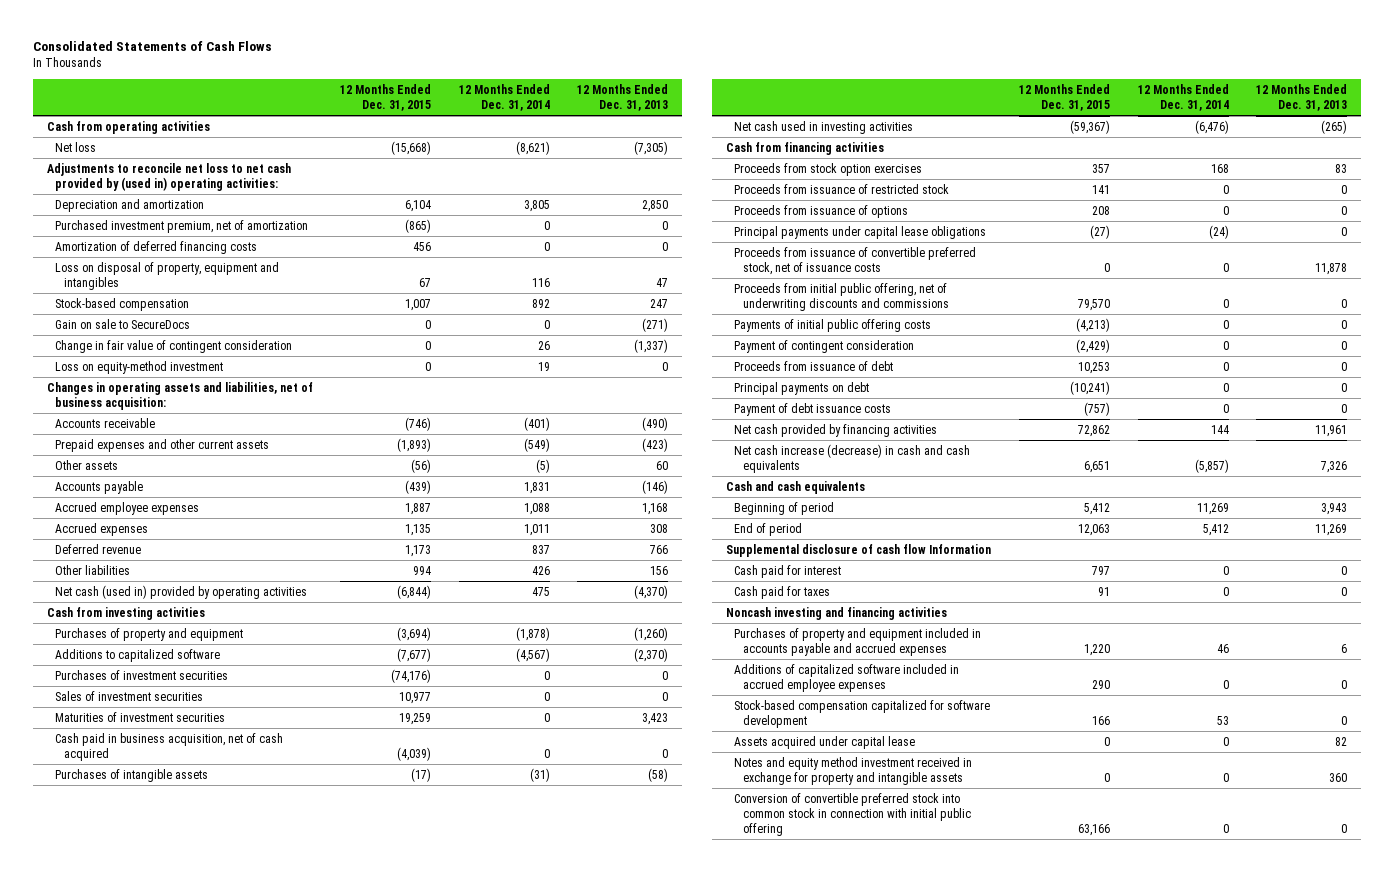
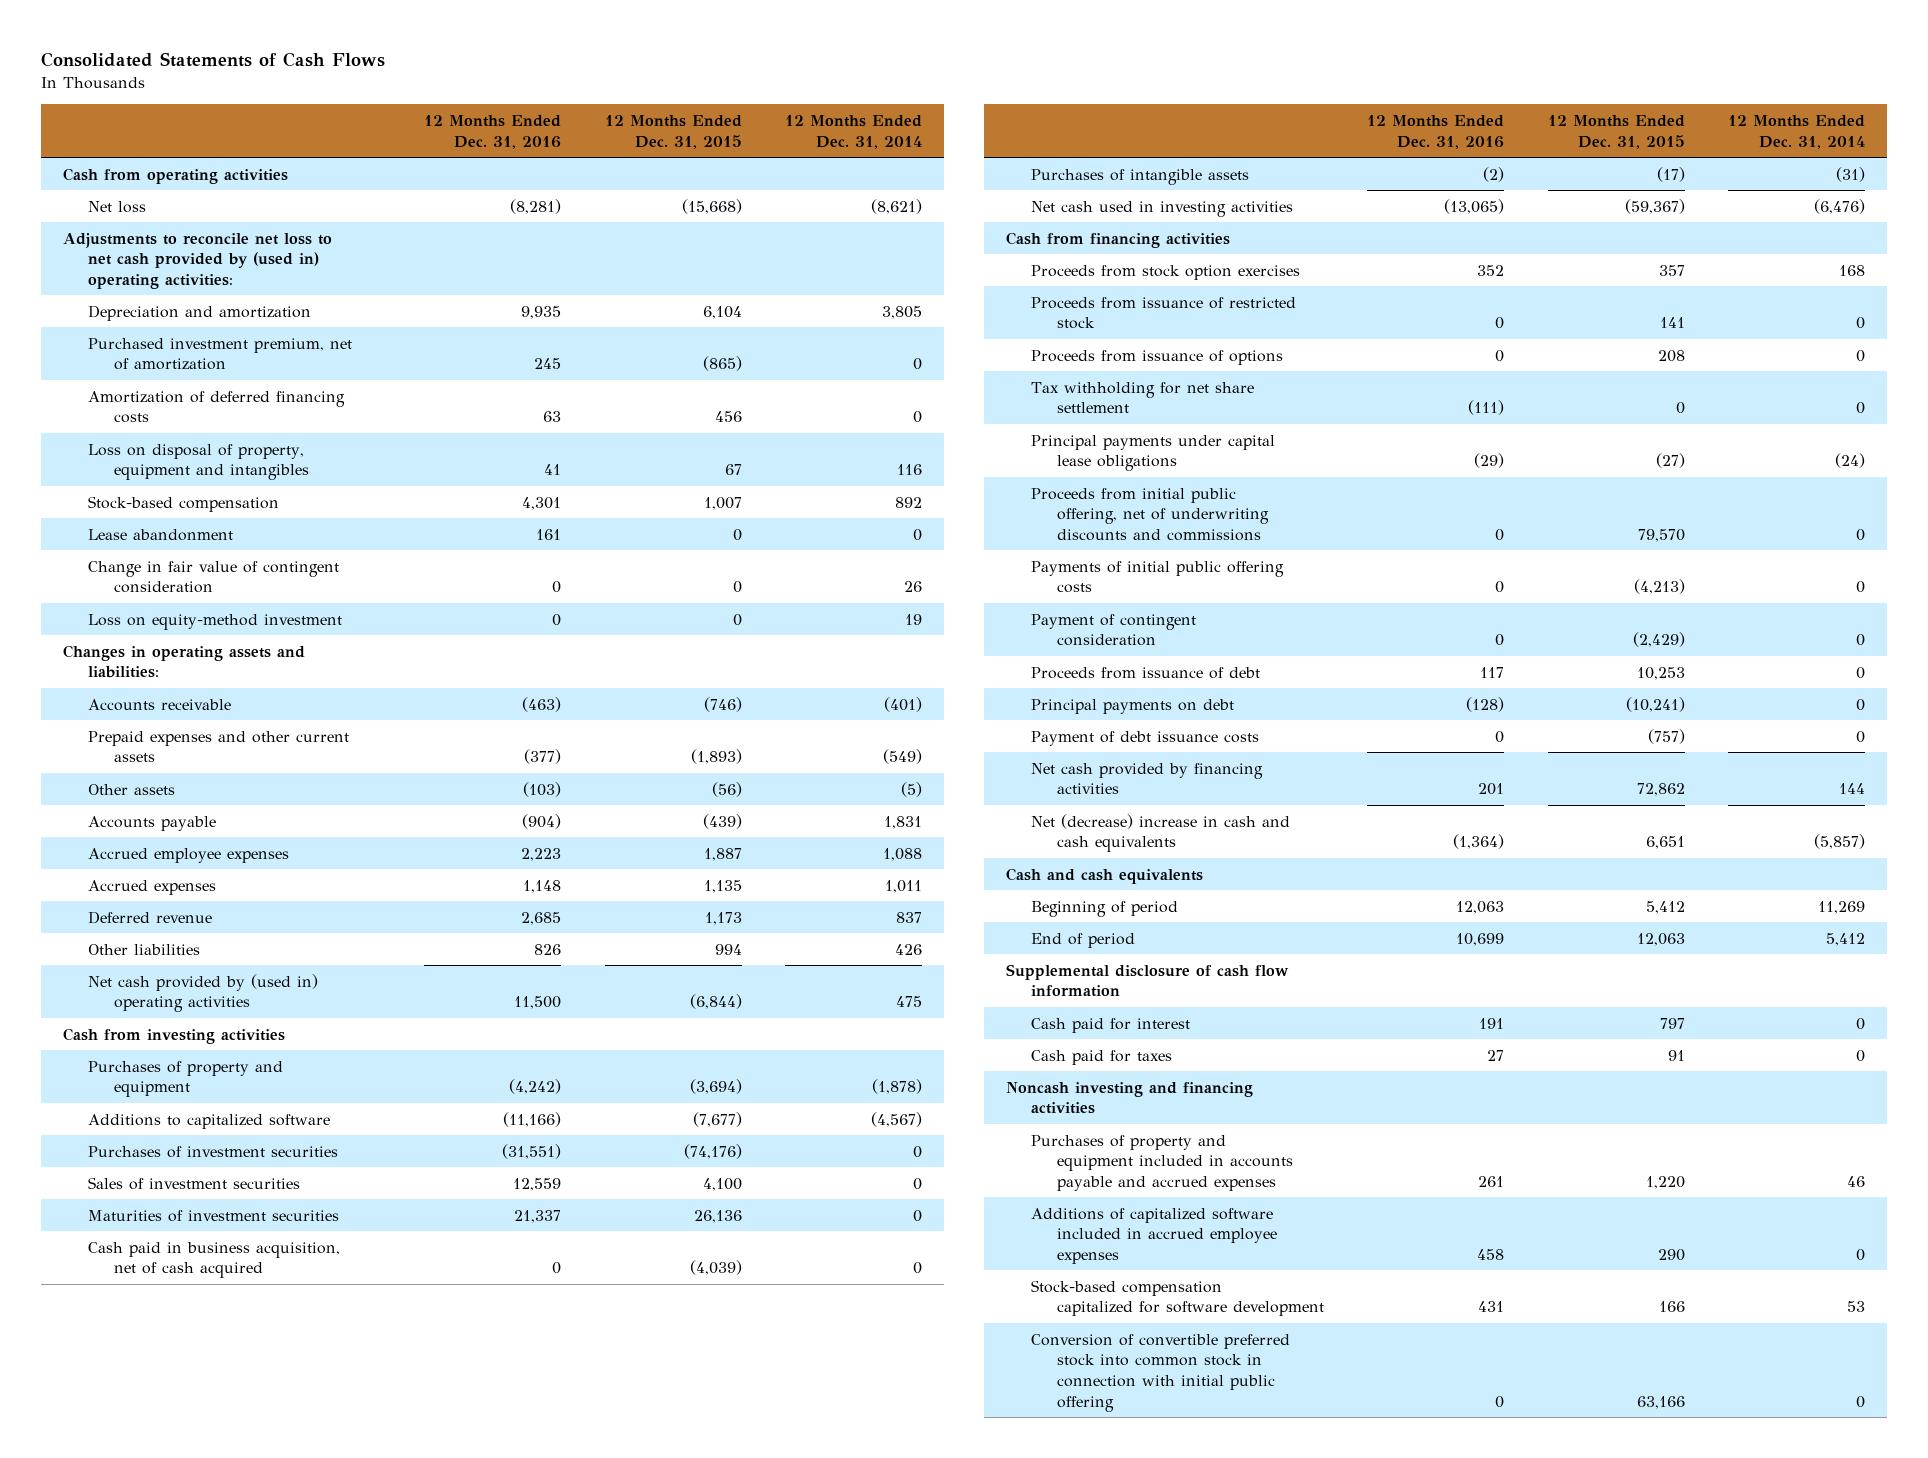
- | 12 Months Ended Dec. 31, 2015 | 12 Months Ended Dec. 31, 2014 | 12 Months Ended Dec. 31, 2013
+ | 12 Months Ended Dec. 31, 2016 | 12 Months Ended Dec. 31, 2015 | 12 Months Ended Dec. 31, 2014
- Gain on sale to SecureDocs | 0 | 0 | (271)
+ Lease abandonment | 161 | 0 | 0
- Changes in operating assets and liabilities, net of business acquisition:
+ Changes in operating assets and liabilities:
- Net cash (used in) provided by operating activities | (6,844) | 475 | (4,370)
+ Net cash provided by (used in) operating activities | 11,500 | (6,844) | 475
- Sales of investment securities | 10,977 | 0 | 0
- Maturities of investment securities | 19,259 | 0 | 3,423
+ Sales of investment securities | 12,559 | 4,100 | 0
+ Maturities of investment securities | 21,337 | 26,136 | 0
+ Tax withholding for net share settlement | (111) | 0 | 0
- Proceeds from issuance of convertible preferred stock, net of issuance costs | 0 | 0 | 11,878
- Net cash increase (decrease) in cash and cash equivalents | 6,651 | (5,857) | 7,326
+ Net (decrease) increase in cash and cash equivalents | (1,364) | 6,651 | (5,857)
- Supplemental disclosure of cash flow Information
+ Supplemental disclosure of cash flow information
- Assets acquired under capital lease | 0 | 0 | 82
- Notes and equity method investment received in exchange for property and intangible assets | 0 | 0 | 360

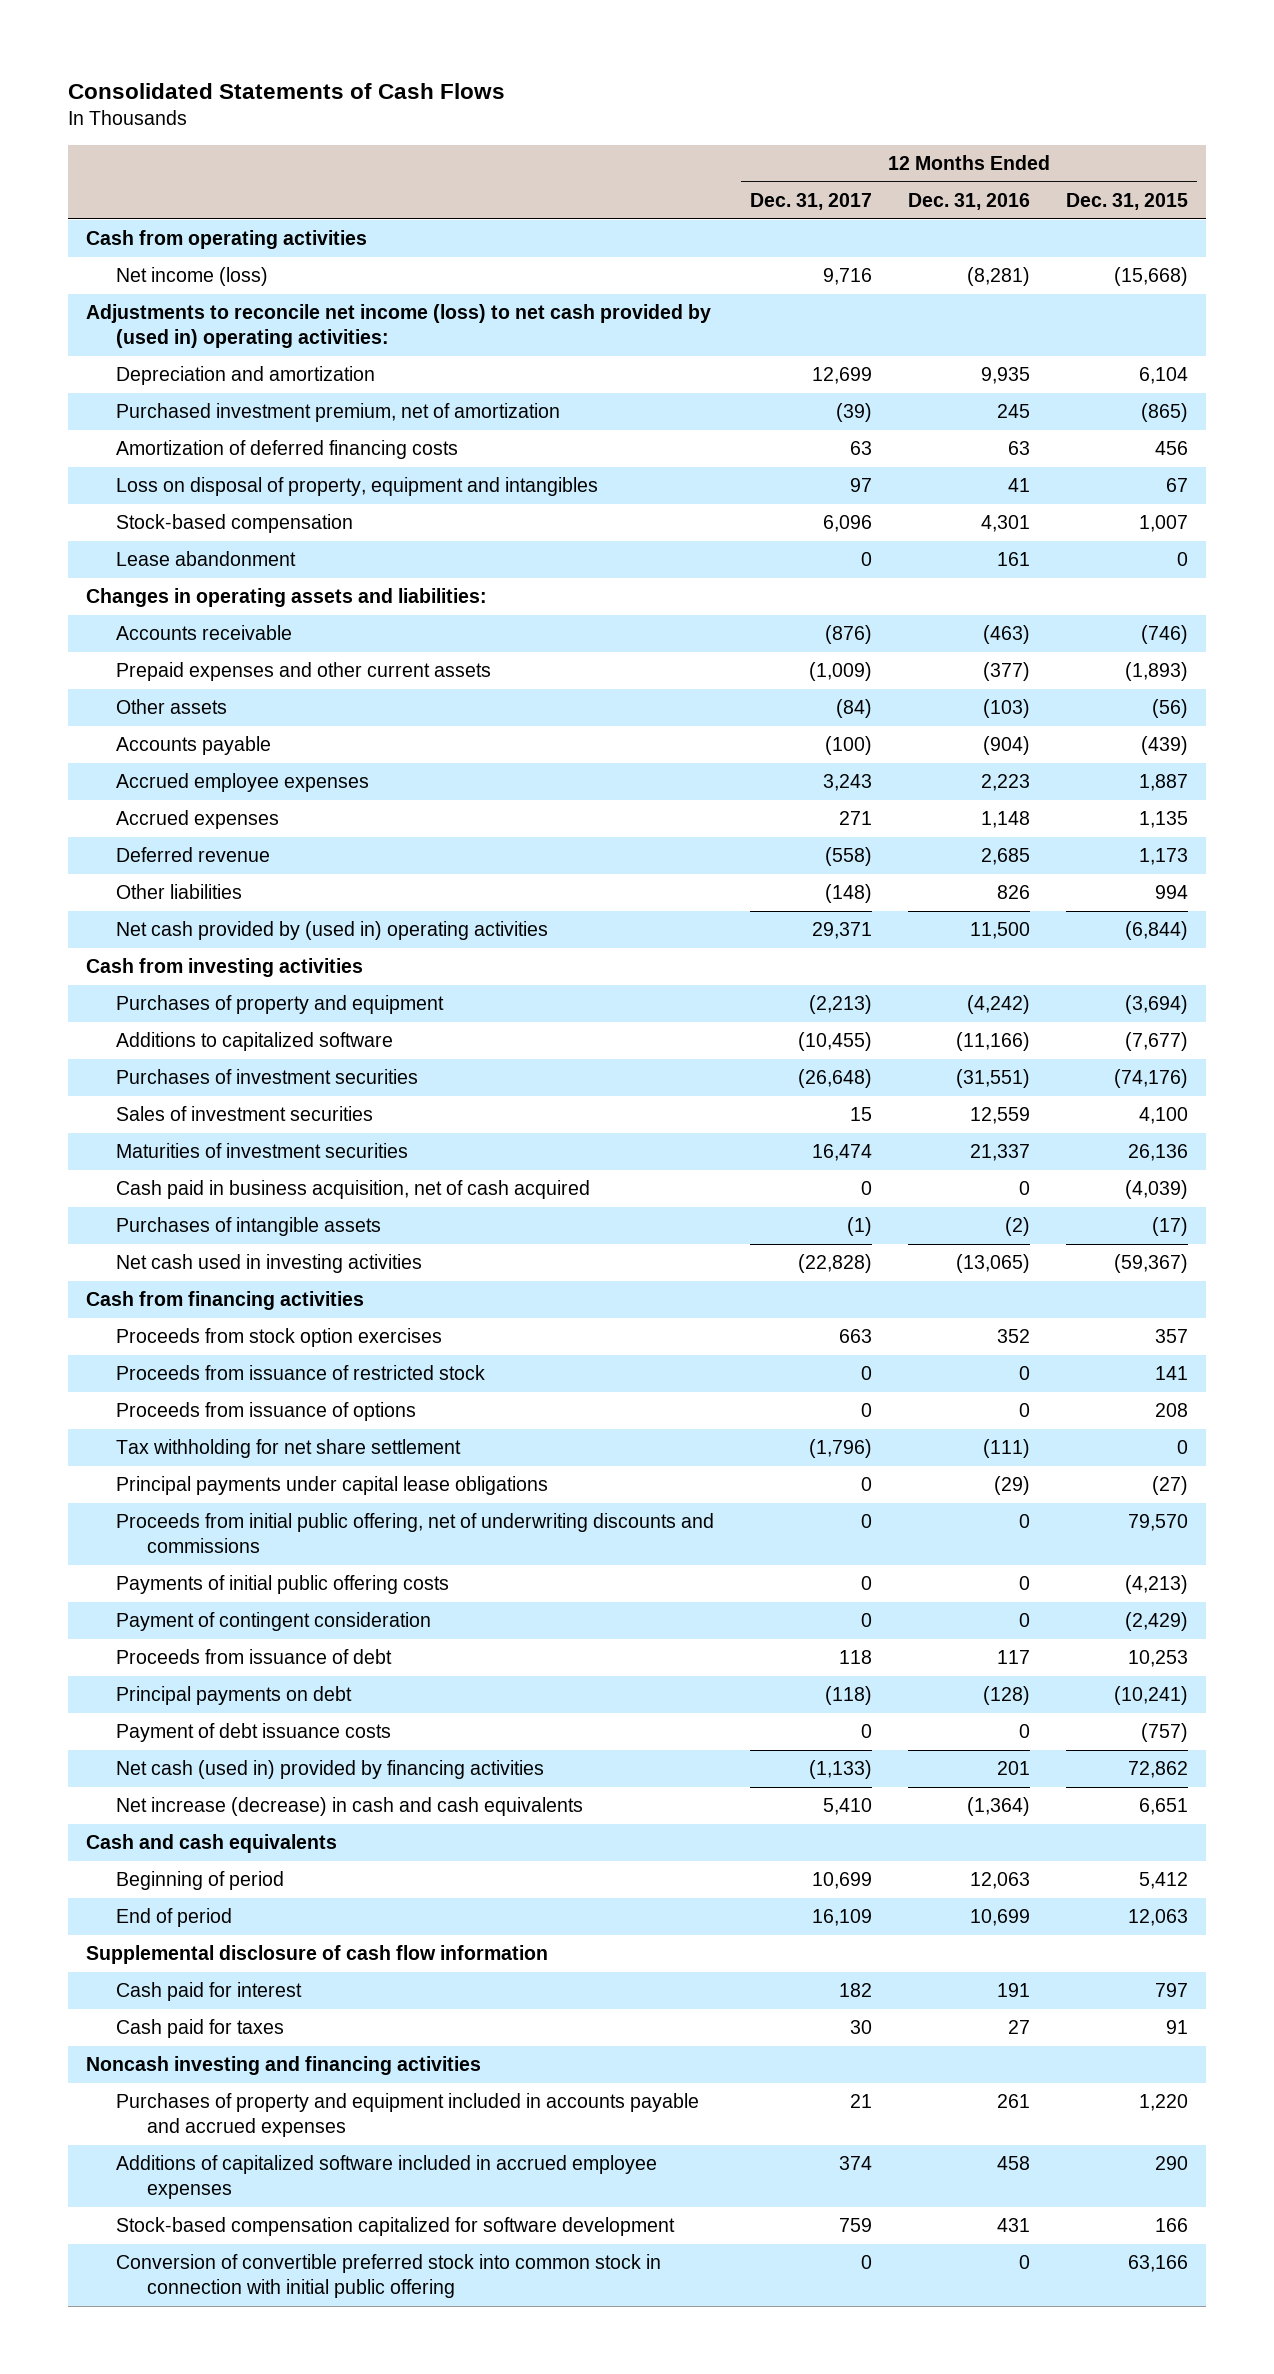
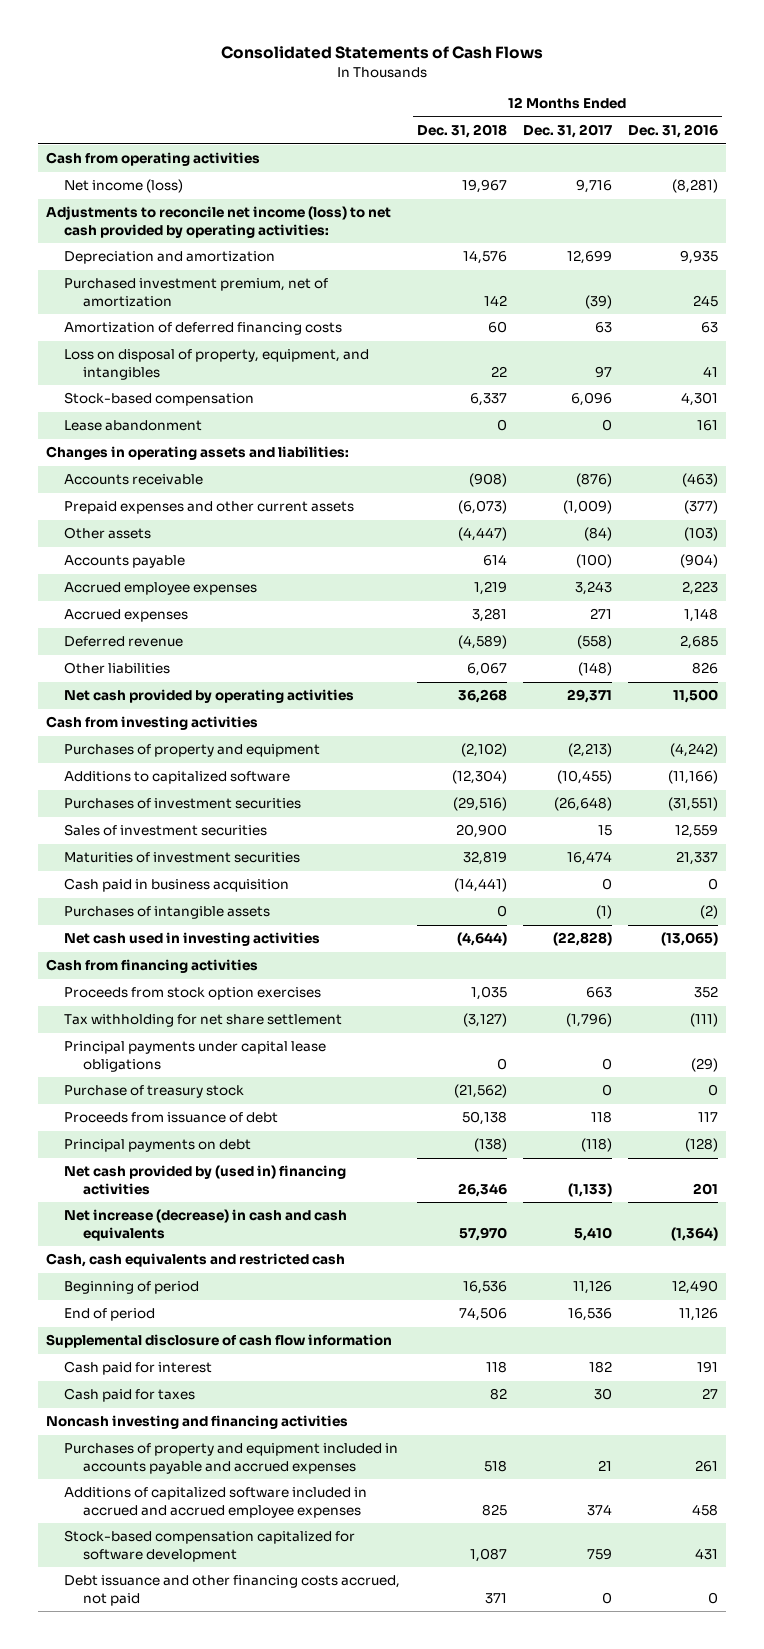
- | 12 Months Ended Dec. 31, 2017 | 12 Months Ended Dec. 31, 2016 | 12 Months Ended Dec. 31, 2015
+ | 12 Months Ended Dec. 31, 2018 | 12 Months Ended Dec. 31, 2017 | 12 Months Ended Dec. 31, 2016
- Adjustments to reconcile net income (loss) to net cash provided by (used in) operating activities:
+ Adjustments to reconcile net income (loss) to net cash provided by operating activities:
- Loss on disposal of property, equipment and intangibles | 97 | 41 | 67
+ Loss on disposal of property, equipment, and intangibles | 22 | 97 | 41
- Net cash provided by (used in) operating activities | 29,371 | 11,500 | (6,844)
+ Net cash provided by operating activities | 36,268 | 29,371 | 11,500
- Cash paid in business acquisition, net of cash acquired | 0 | 0 | (4,039)
+ Cash paid in business acquisition | (14,441) | 0 | 0
- Proceeds from issuance of restricted stock | 0 | 0 | 141
- Proceeds from issuance of options | 0 | 0 | 208
- Proceeds from initial public offering, net of underwriting discounts and commissions | 0 | 0 | 79,570
- Payments of initial public offering costs | 0 | 0 | (4,213)
- Payment of contingent consideration | 0 | 0 | (2,429)
+ Purchase of treasury stock | (21,562) | 0 | 0
- Payment of debt issuance costs | 0 | 0 | (757)
- Net cash (used in) provided by financing activities | (1,133) | 201 | 72,862
+ Net cash provided by (used in) financing activities | 26,346 | (1,133) | 201
- Cash and cash equivalents
- Beginning of period | 10,699 | 12,063 | 5,412
- End of period | 16,109 | 10,699 | 12,063
+ Cash, cash equivalents and restricted cash
+ Beginning of period | 16,536 | 11,126 | 12,490
+ End of period | 74,506 | 16,536 | 11,126
- Additions of capitalized software included in accrued employee expenses | 374 | 458 | 290
+ Additions of capitalized software included in accrued and accrued employee expenses | 825 | 374 | 458
- Conversion of convertible preferred stock into common stock in connection with initial public offering | 0 | 0 | 63,166
+ Debt issuance and other financing costs accrued, not paid | 371 | 0 | 0

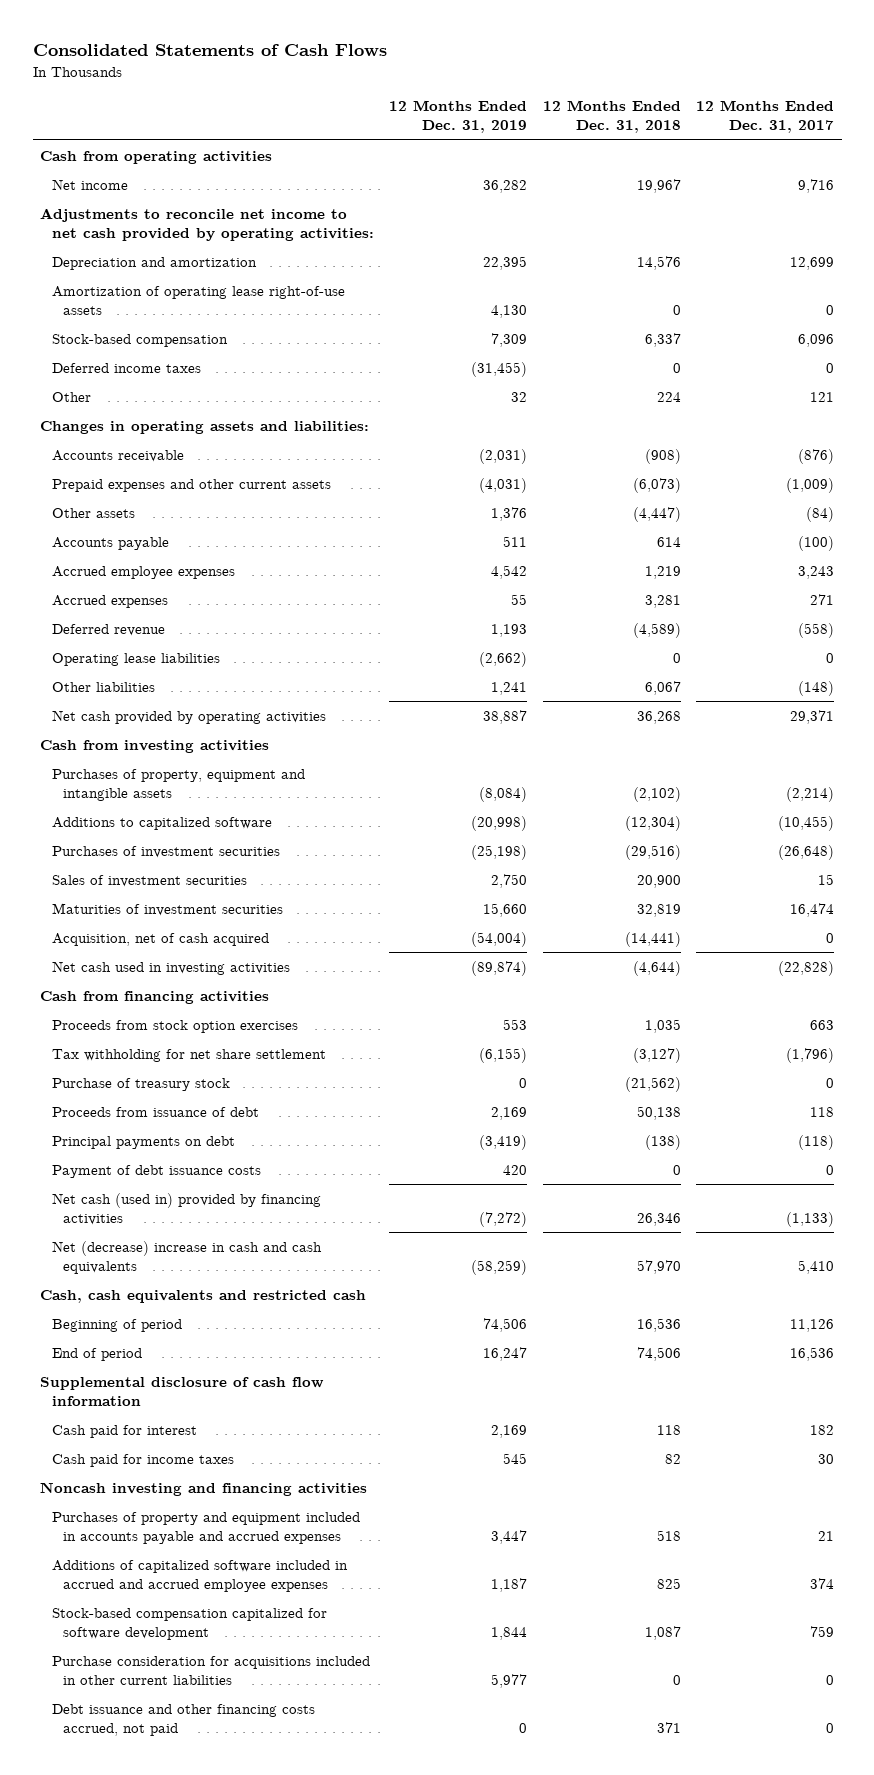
- | 12 Months Ended Dec. 31, 2018 | 12 Months Ended Dec. 31, 2017 | 12 Months Ended Dec. 31, 2016
+ | 12 Months Ended Dec. 31, 2019 | 12 Months Ended Dec. 31, 2018 | 12 Months Ended Dec. 31, 2017
- Net income (loss) | 19,967 | 9,716 | (8,281)
- Adjustments to reconcile net income (loss) to net cash provided by operating activities:
+ Net income | 36,282 | 19,967 | 9,716
+ Adjustments to reconcile net income to net cash provided by operating activities:
- Purchased investment premium, net of amortization | 142 | (39) | 245
- Amortization of deferred financing costs | 60 | 63 | 63
- Loss on disposal of property, equipment, and intangibles | 22 | 97 | 41
+ Amortization of operating lease right-of-use assets | 4,130 | 0 | 0
- Lease abandonment | 0 | 0 | 161
+ Deferred income taxes | (31,455) | 0 | 0
+ Other | 32 | 224 | 121
+ Operating lease liabilities | (2,662) | 0 | 0
- Purchases of property and equipment | (2,102) | (2,213) | (4,242)
+ Purchases of property, equipment and intangible assets | (8,084) | (2,102) | (2,214)
- Cash paid in business acquisition | (14,441) | 0 | 0
- Purchases of intangible assets | 0 | (1) | (2)
+ Acquisition, net of cash acquired | (54,004) | (14,441) | 0
- Principal payments under capital lease obligations | 0 | 0 | (29)
- Net cash provided by (used in) financing activities | 26,346 | (1,133) | 201
- Net increase (decrease) in cash and cash equivalents | 57,970 | 5,410 | (1,364)
+ Payment of debt issuance costs | 420 | 0 | 0
+ Net cash (used in) provided by financing activities | (7,272) | 26,346 | (1,133)
+ Net (decrease) increase in cash and cash equivalents | (58,259) | 57,970 | 5,410
- Cash paid for taxes | 82 | 30 | 27
+ Cash paid for income taxes | 545 | 82 | 30
+ Purchase consideration for acquisitions included in other current liabilities | 5,977 | 0 | 0

